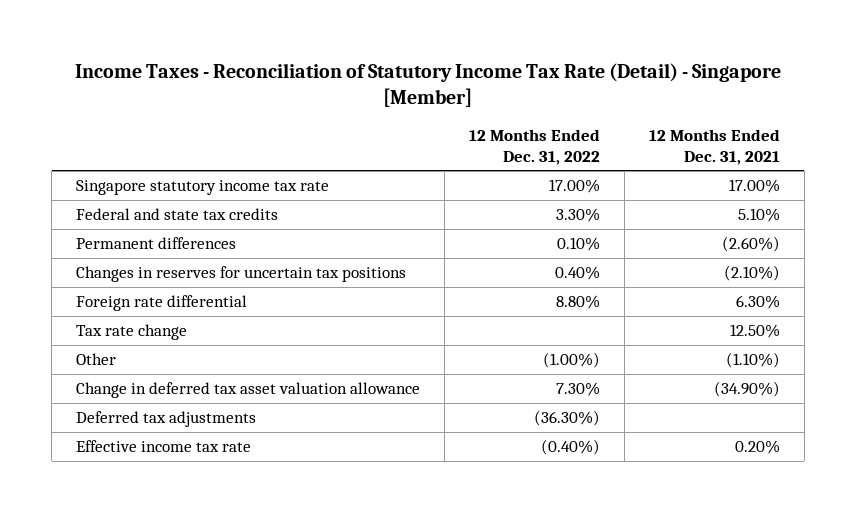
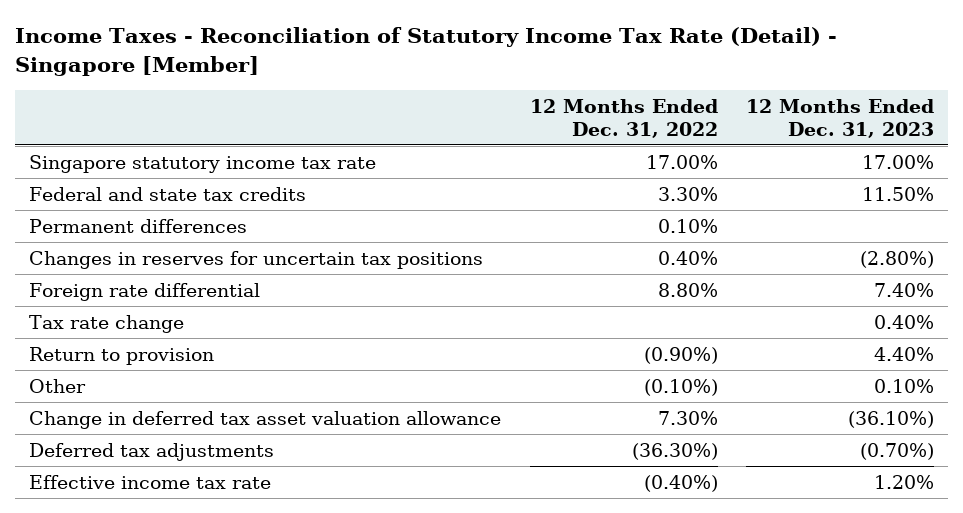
- | 12 Months Ended Dec. 31, 2022 | 12 Months Ended Dec. 31, 2021
+ | 12 Months Ended Dec. 31, 2022 | 12 Months Ended Dec. 31, 2023
- Other | (1.00%) | (1.10%)
+ Return to provision | (0.90%) | 4.40%
+ Other | (0.10%) | 0.10%

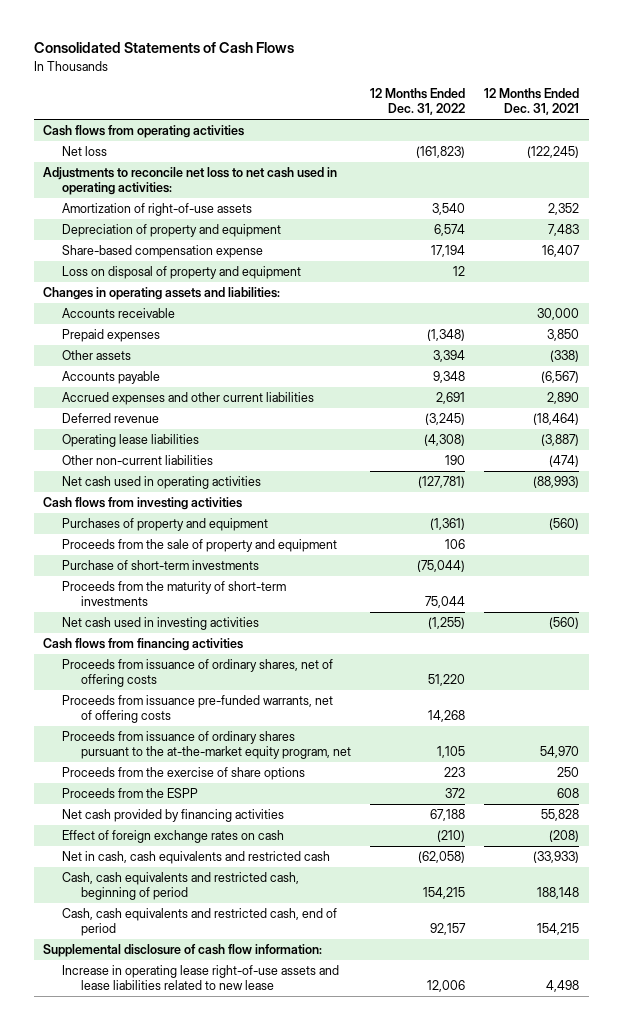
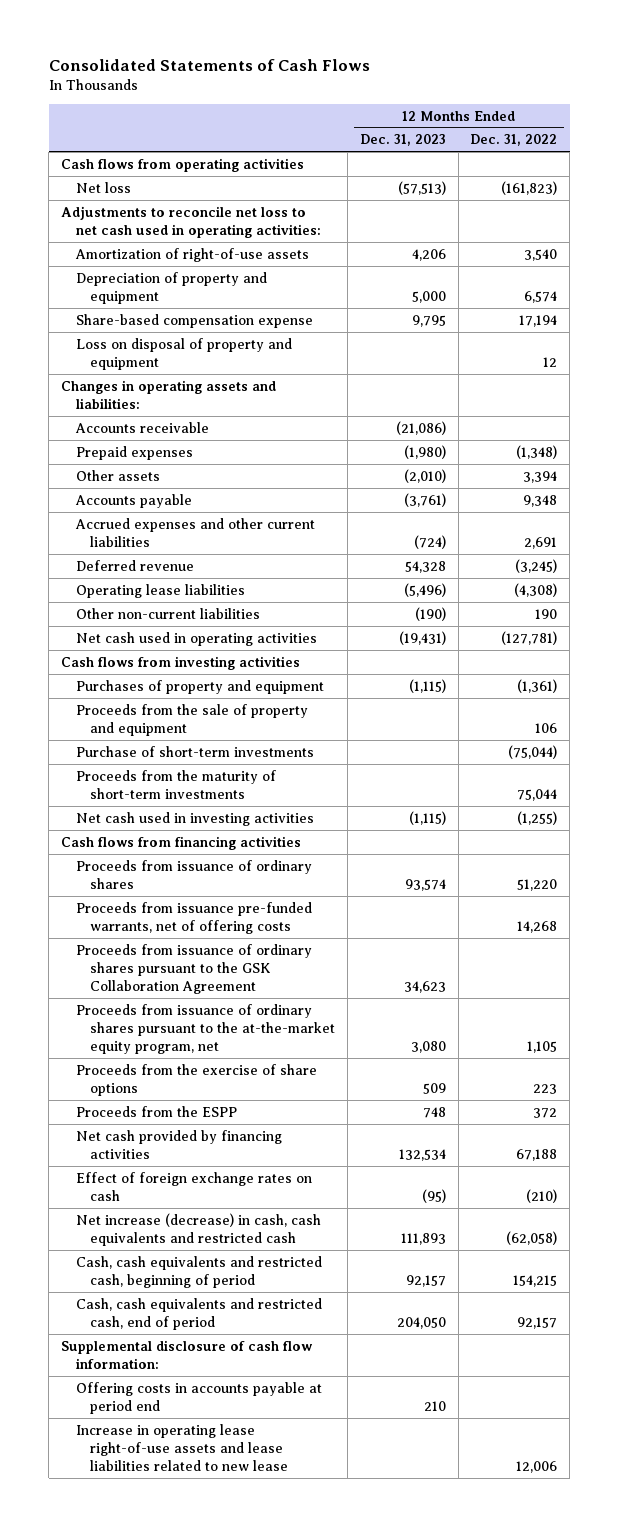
- | 12 Months Ended Dec. 31, 2022 | 12 Months Ended Dec. 31, 2021
+ | 12 Months Ended Dec. 31, 2023 | 12 Months Ended Dec. 31, 2022
- Proceeds from issuance of ordinary shares, net of offering costs | 51,220 |
+ Proceeds from issuance of ordinary shares | 93,574 | 51,220
+ Proceeds from issuance of ordinary shares pursuant to the GSK Collaboration Agreement | 34,623 |
- Net in cash, cash equivalents and restricted cash | (62,058) | (33,933)
+ Net increase (decrease) in cash, cash equivalents and restricted cash | 111,893 | (62,058)
+ Offering costs in accounts payable at period end | 210 |

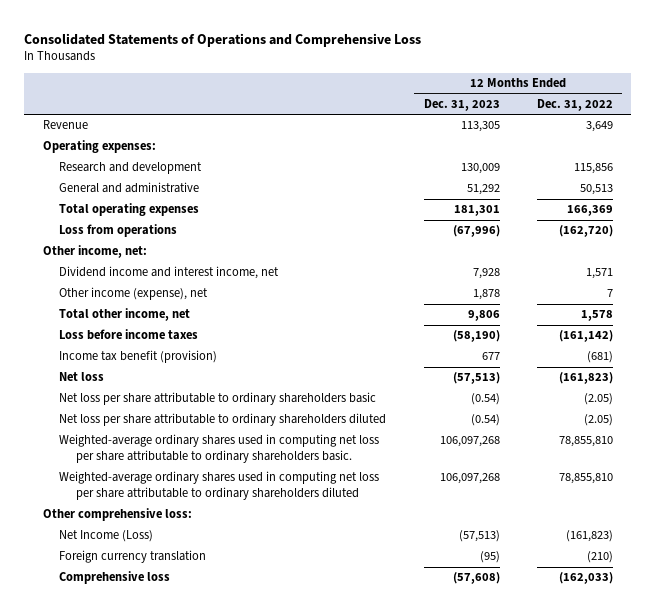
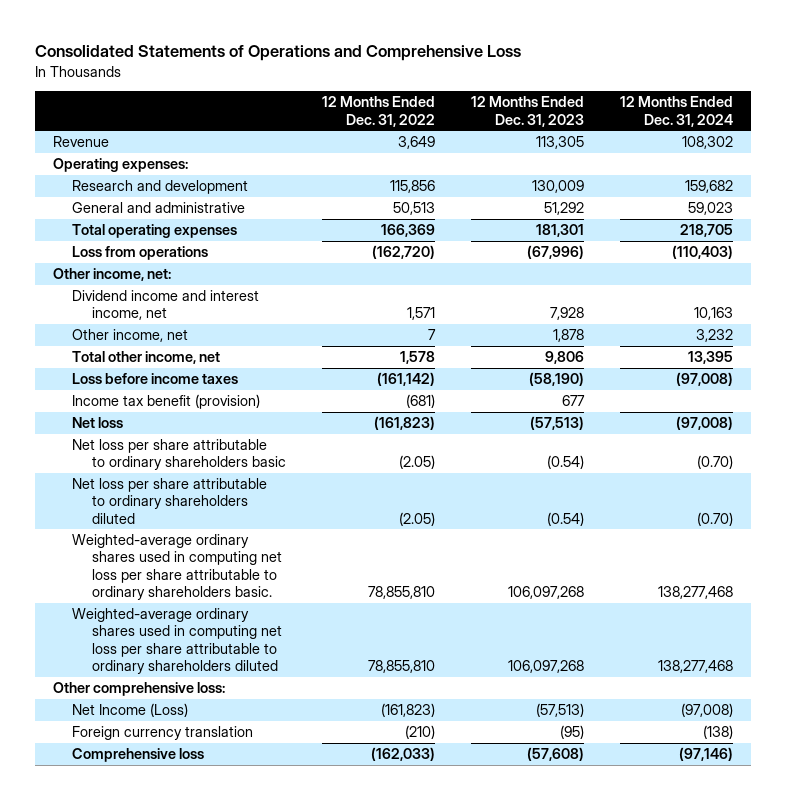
- | 12 Months Ended Dec. 31, 2023 | 12 Months Ended Dec. 31, 2022
+ | 12 Months Ended Dec. 31, 2022 | 12 Months Ended Dec. 31, 2023 | 12 Months Ended Dec. 31, 2024
- Other income (expense), net | 1,878 | 7
+ Other income, net | 7 | 1,878 | 3,232

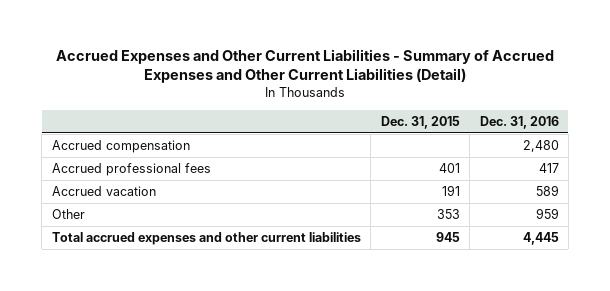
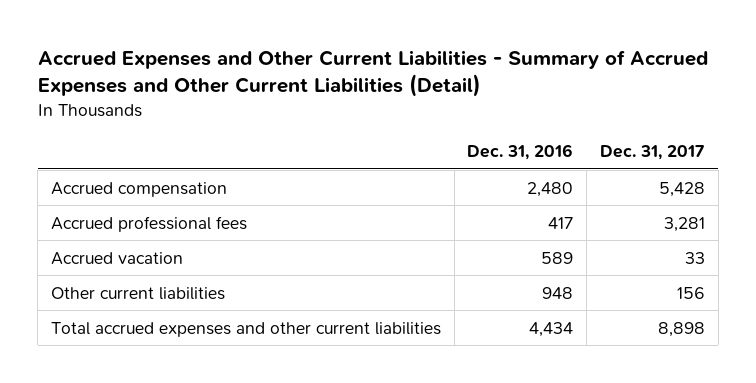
- | Dec. 31, 2015 | Dec. 31, 2016
+ | Dec. 31, 2016 | Dec. 31, 2017
- Other | 353 | 959
- Total accrued expenses and other current liabilities | 945 | 4,445
+ Other current liabilities | 948 | 156
+ Total accrued expenses and other current liabilities | 4,434 | 8,898

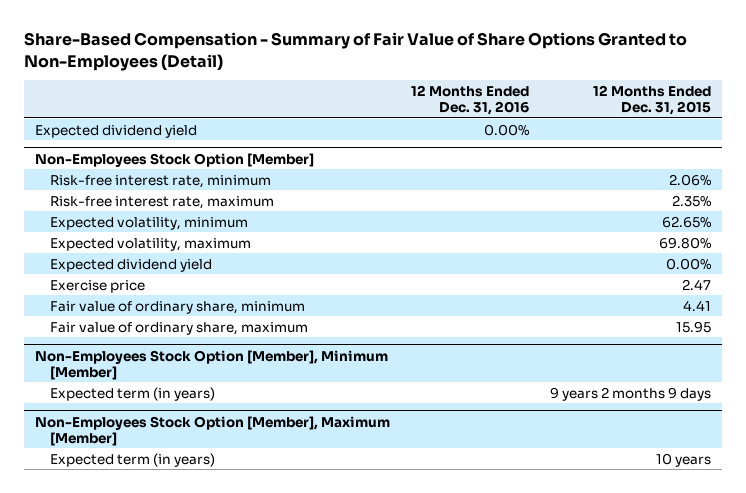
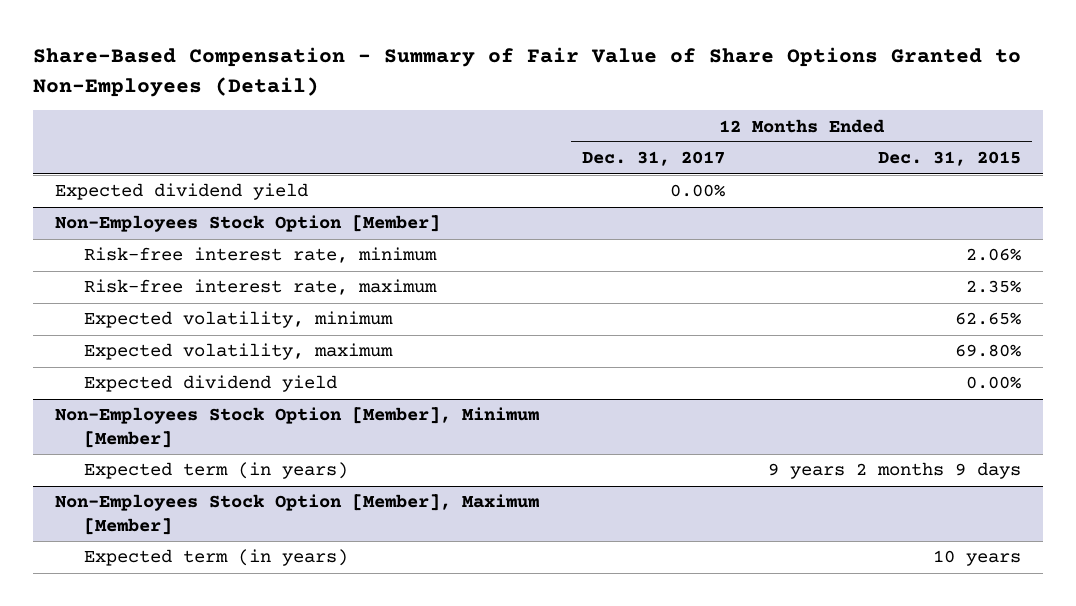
- | 12 Months Ended Dec. 31, 2016 | 12 Months Ended Dec. 31, 2015
+ | 12 Months Ended Dec. 31, 2017 | 12 Months Ended Dec. 31, 2015
@ Non-Employees Stock Option [Member]
- Exercise price | | 2.47
- Fair value of ordinary share, minimum | | 4.41
- Fair value of ordinary share, maximum | | 15.95

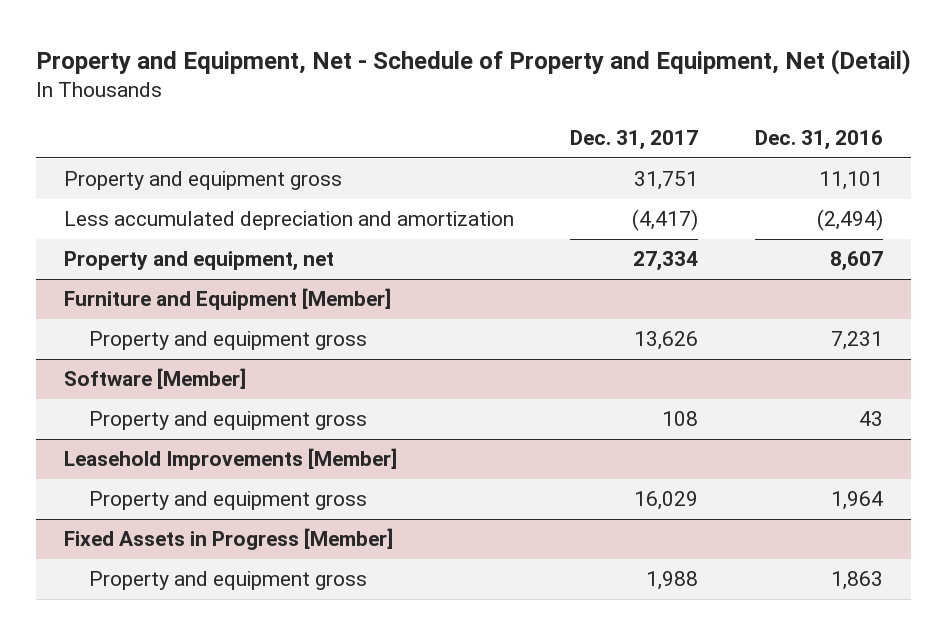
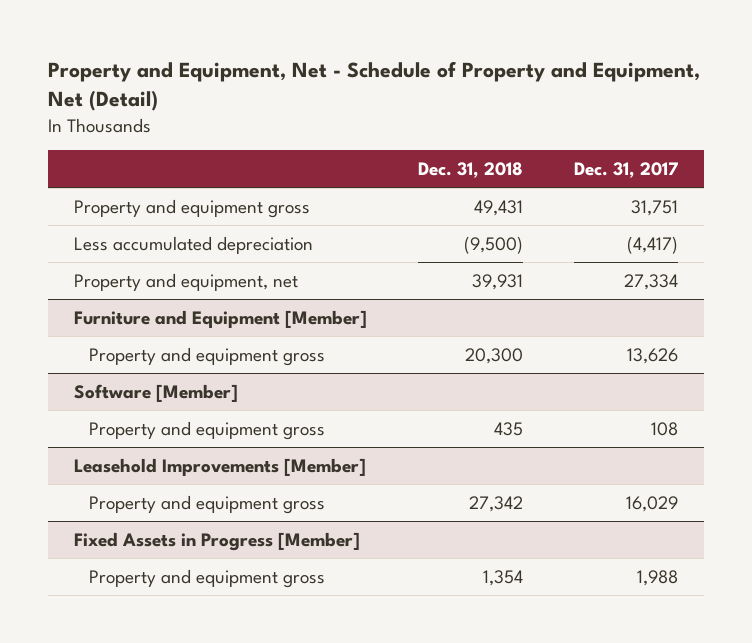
- | Dec. 31, 2017 | Dec. 31, 2016
+ | Dec. 31, 2018 | Dec. 31, 2017
- Less accumulated depreciation and amortization | (4,417) | (2,494)
+ Less accumulated depreciation | (9,500) | (4,417)

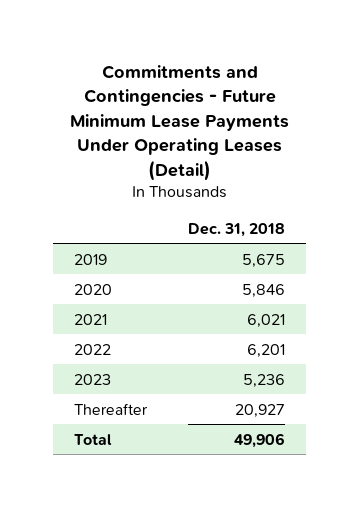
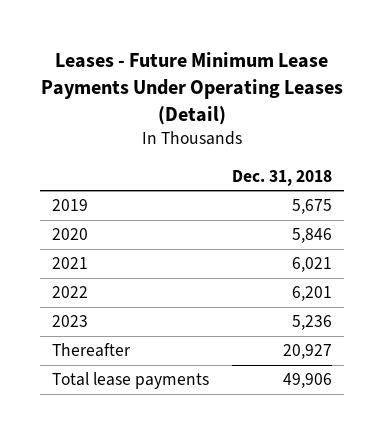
- Commitments and Contingencies - Future Minimum Lease Payments Under Operating Leases (Detail)
+ Leases - Future Minimum Lease Payments Under Operating Leases (Detail)
- Total | 49,906
+ Total lease payments | 49,906

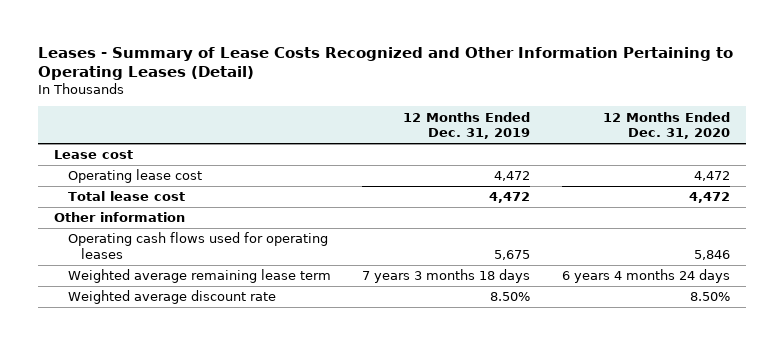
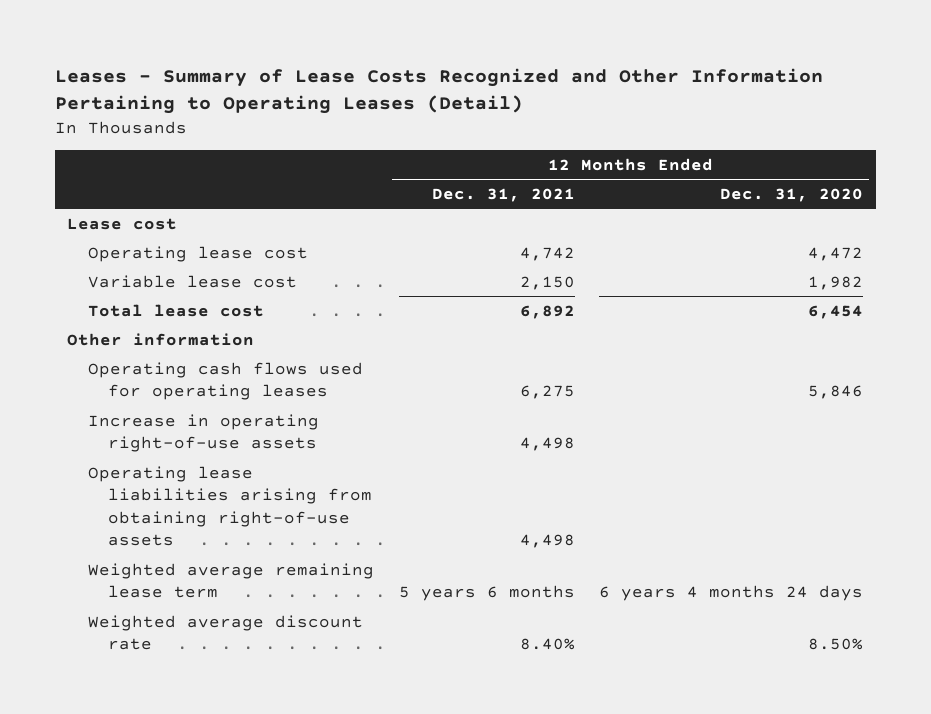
- | 12 Months Ended Dec. 31, 2019 | 12 Months Ended Dec. 31, 2020
+ | 12 Months Ended Dec. 31, 2021 | 12 Months Ended Dec. 31, 2020
- Total lease cost | 4,472 | 4,472
+ Variable lease cost | 2,150 | 1,982
+ Total lease cost | 6,892 | 6,454
+ Increase in operating right-of-use assets | 4,498 |
+ Operating lease liabilities arising from obtaining right-of-use assets | 4,498 |

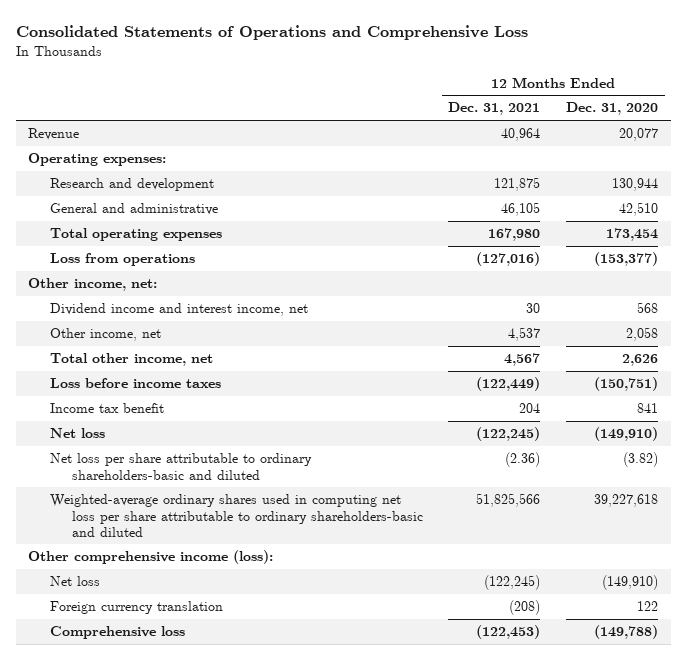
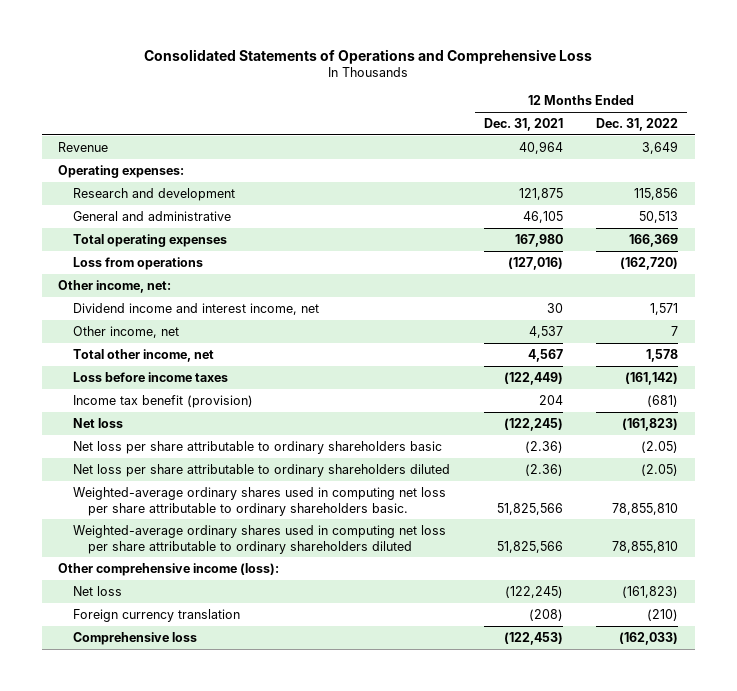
- | 12 Months Ended Dec. 31, 2021 | 12 Months Ended Dec. 31, 2020
+ | 12 Months Ended Dec. 31, 2021 | 12 Months Ended Dec. 31, 2022
- Income tax benefit | 204 | 841
+ Income tax benefit (provision) | 204 | (681)
- Net loss per share attributable to ordinary shareholders-basic and diluted | (2.36) | (3.82)
- Weighted-average ordinary shares used in computing net loss per share attributable to ordinary shareholders-basic and diluted | 51,825,566 | 39,227,618
+ Net loss per share attributable to ordinary shareholders basic | (2.36) | (2.05)
+ Net loss per share attributable to ordinary shareholders diluted | (2.36) | (2.05)
+ Weighted-average ordinary shares used in computing net loss per share attributable to ordinary shareholders basic. | 51,825,566 | 78,855,810
+ Weighted-average ordinary shares used in computing net loss per share attributable to ordinary shareholders diluted | 51,825,566 | 78,855,810

